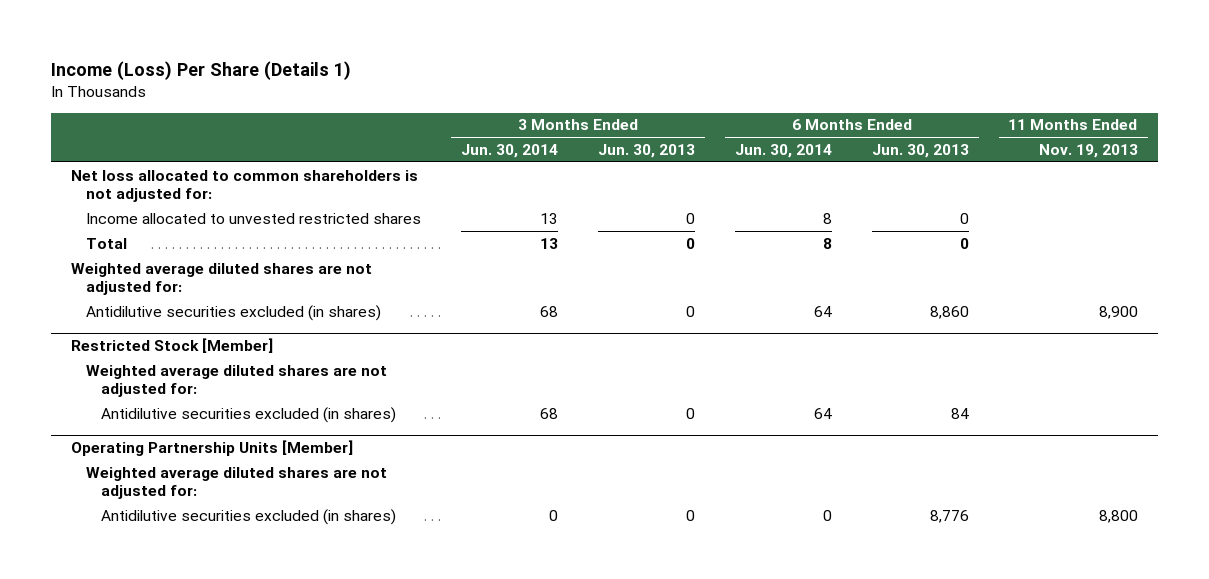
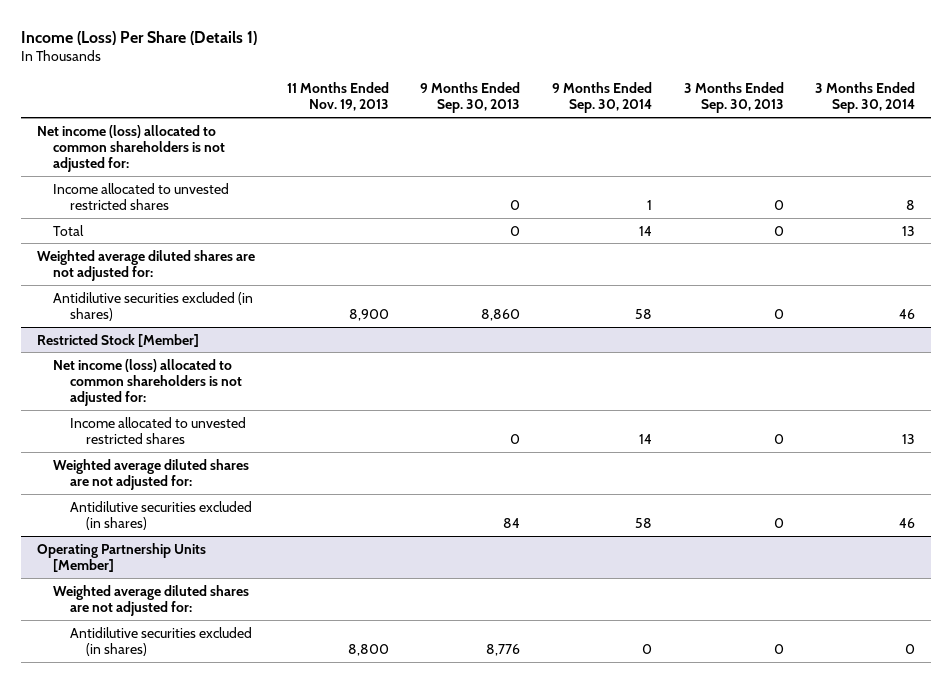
- | 3 Months Ended Jun. 30, 2014 | 3 Months Ended Jun. 30, 2013 | 6 Months Ended Jun. 30, 2014 | 6 Months Ended Jun. 30, 2013 | 11 Months Ended Nov. 19, 2013
+ | 11 Months Ended Nov. 19, 2013 | 9 Months Ended Sep. 30, 2013 | 9 Months Ended Sep. 30, 2014 | 3 Months Ended Sep. 30, 2013 | 3 Months Ended Sep. 30, 2014
- Net loss allocated to common shareholders is not adjusted for:
+ Net income (loss) allocated to common shareholders is not adjusted for:
@ Restricted Stock [Member]
+ Net income (loss) allocated to common shareholders is not adjusted for:
+ Income allocated to unvested restricted shares | | 0 | 14 | 0 | 13

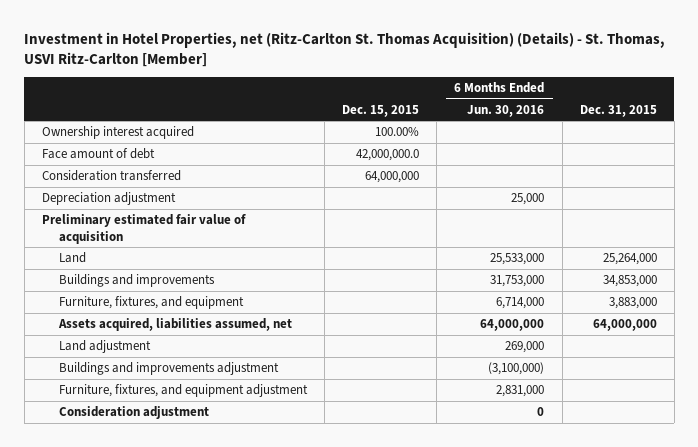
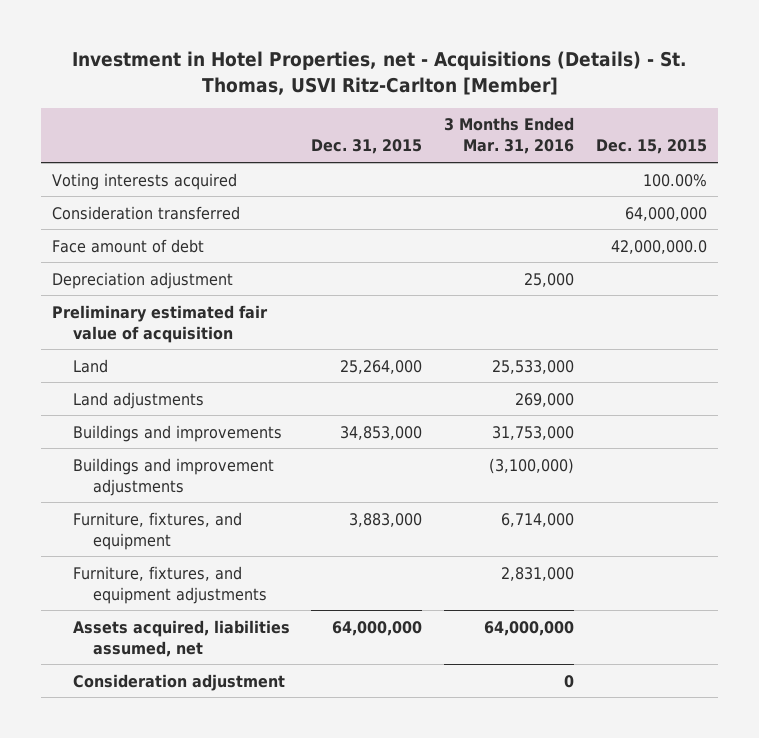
- Investment in Hotel Properties, net (Ritz-Carlton St. Thomas Acquisition) (Details) - St. Thomas, USVI Ritz-Carlton [Member]
+ Investment in Hotel Properties, net - Acquisitions (Details) - St. Thomas, USVI Ritz-Carlton [Member]
- | Dec. 15, 2015 | 6 Months Ended Jun. 30, 2016 | Dec. 31, 2015
+ | Dec. 31, 2015 | 3 Months Ended Mar. 31, 2016 | Dec. 15, 2015
- Ownership interest acquired | 100.00% | |
+ Voting interests acquired | | | 100.00%
moved down: Face amount of debt | | | 42,000,000.0
+ Land adjustments | | 269,000 |
+ Buildings and improvement adjustments | | (3,100,000) |
+ Furniture, fixtures, and equipment adjustments | | 2,831,000 |
- Land adjustment | | 269,000 |
- Buildings and improvements adjustment | | (3,100,000) |
- Furniture, fixtures, and equipment adjustment | | 2,831,000 |

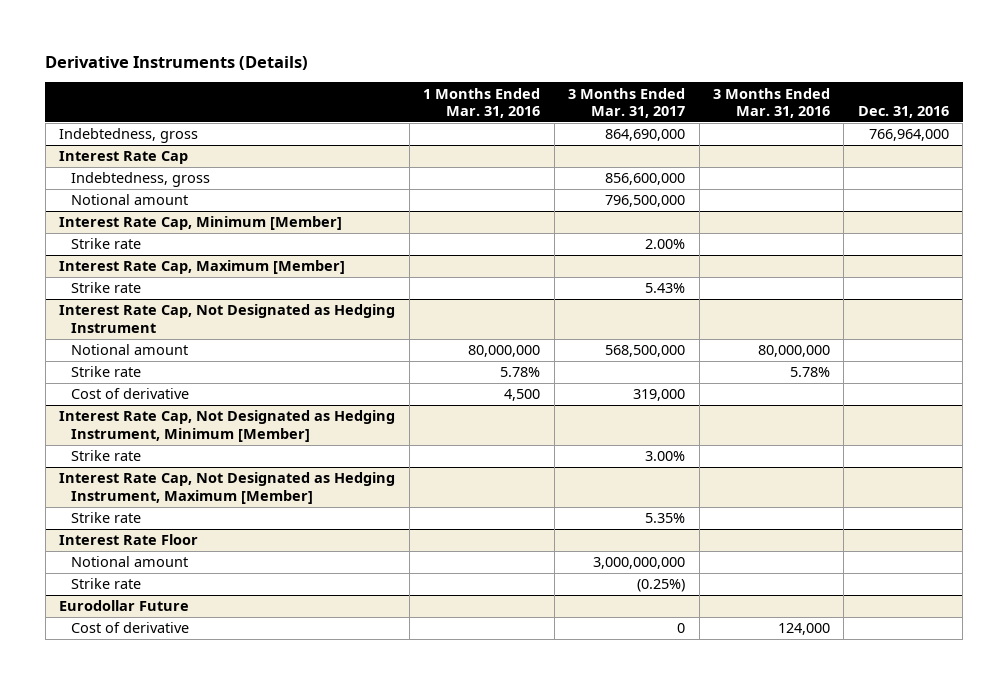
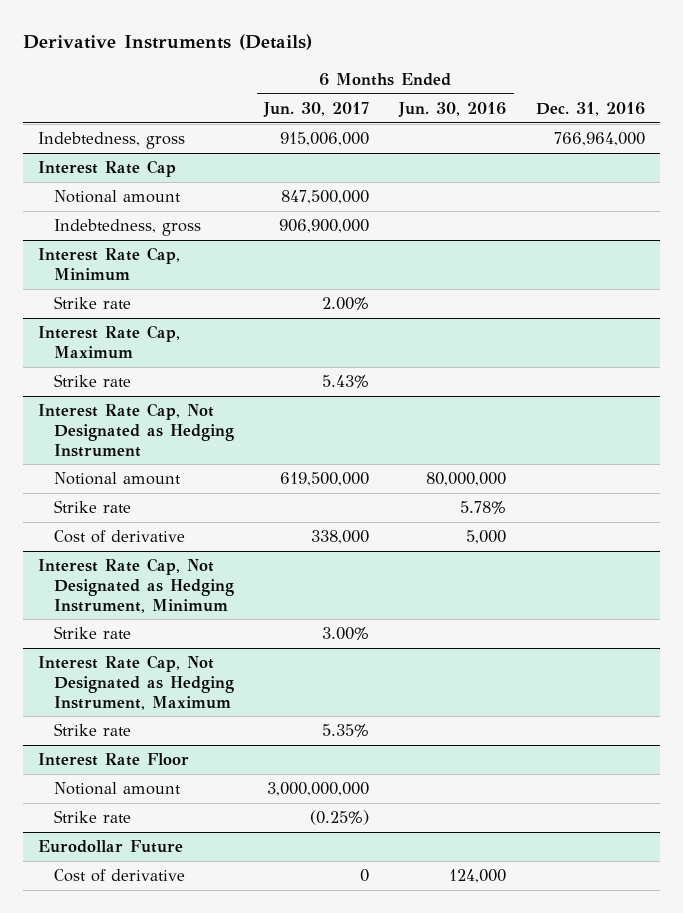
- | 1 Months Ended Mar. 31, 2016 | 3 Months Ended Mar. 31, 2017 | 3 Months Ended Mar. 31, 2016 | Dec. 31, 2016
+ | 6 Months Ended Jun. 30, 2017 | 6 Months Ended Jun. 30, 2016 | Dec. 31, 2016
- Interest Rate Cap, Minimum [Member]
@ Interest Rate Cap
moved down: Indebtedness, gross | 906,900,000 | |
+ Interest Rate Cap, Minimum
- Interest Rate Cap, Maximum [Member]
+ Interest Rate Cap, Maximum
- Interest Rate Cap, Not Designated as Hedging Instrument, Minimum [Member]
+ Interest Rate Cap, Not Designated as Hedging Instrument, Minimum
- Interest Rate Cap, Not Designated as Hedging Instrument, Maximum [Member]
+ Interest Rate Cap, Not Designated as Hedging Instrument, Maximum

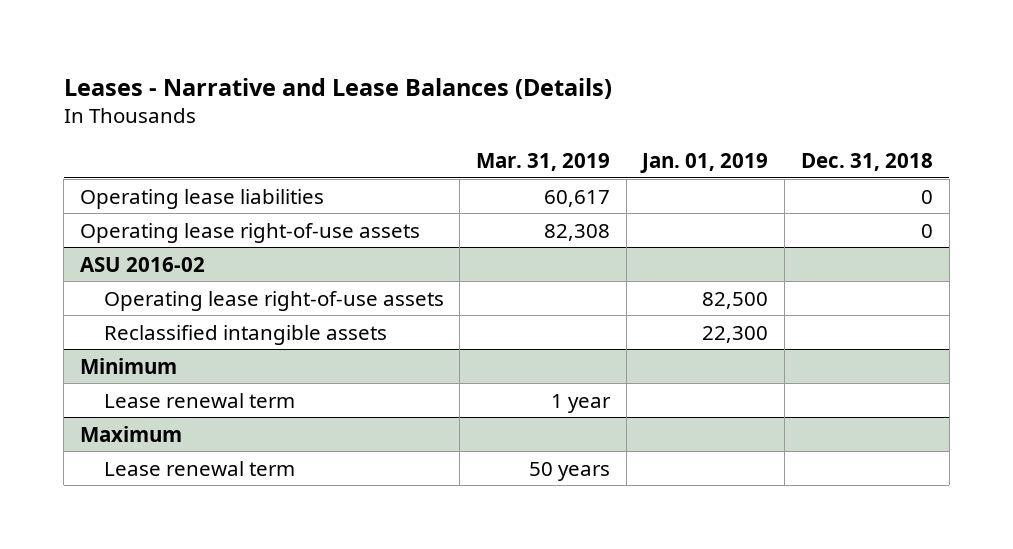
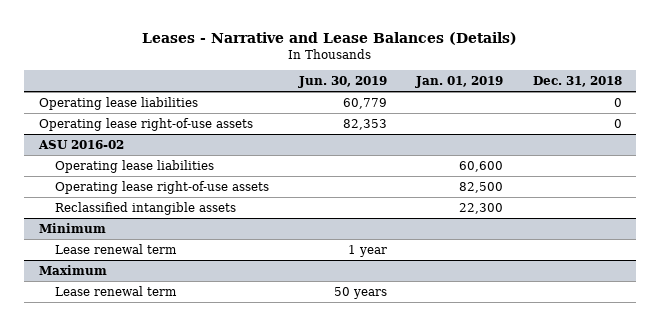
- | Mar. 31, 2019 | Jan. 01, 2019 | Dec. 31, 2018
+ | Jun. 30, 2019 | Jan. 01, 2019 | Dec. 31, 2018
@ ASU 2016-02
+ Operating lease liabilities | | 60,600 |

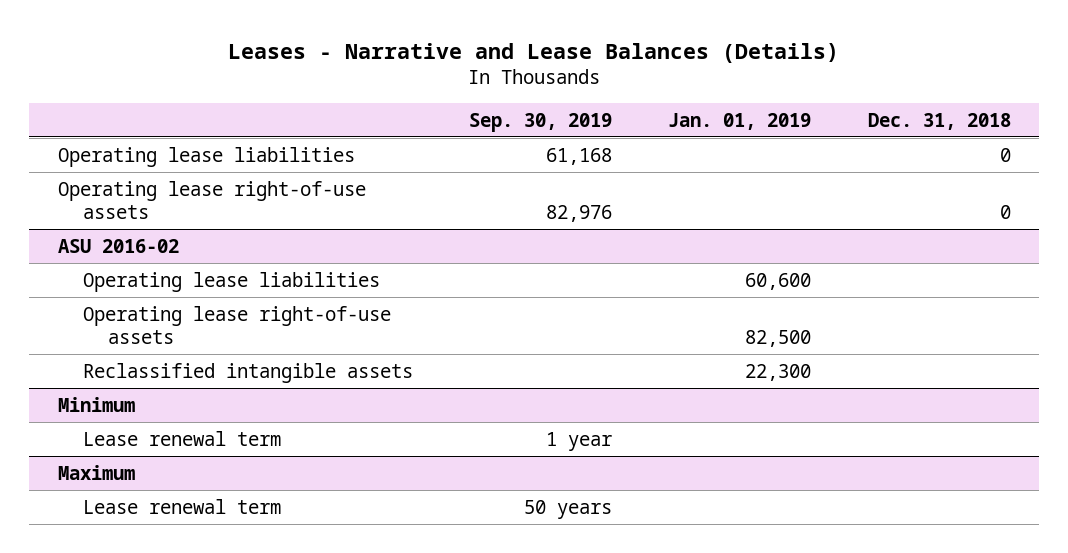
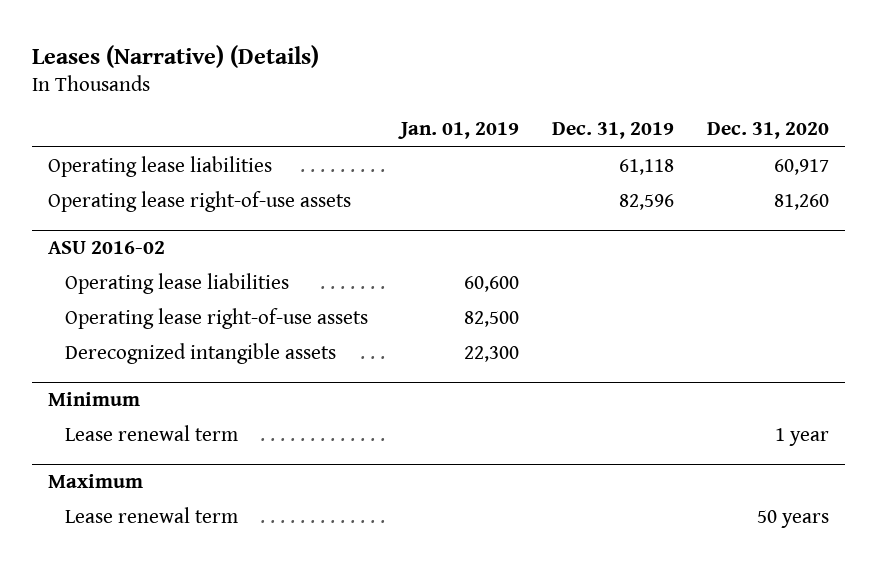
- Leases - Narrative and Lease Balances (Details)
+ Leases (Narrative) (Details)
- | Sep. 30, 2019 | Jan. 01, 2019 | Dec. 31, 2018
+ | Jan. 01, 2019 | Dec. 31, 2019 | Dec. 31, 2020
@ ASU 2016-02
- Reclassified intangible assets | | 22,300 |
+ Derecognized intangible assets | 22,300 | |

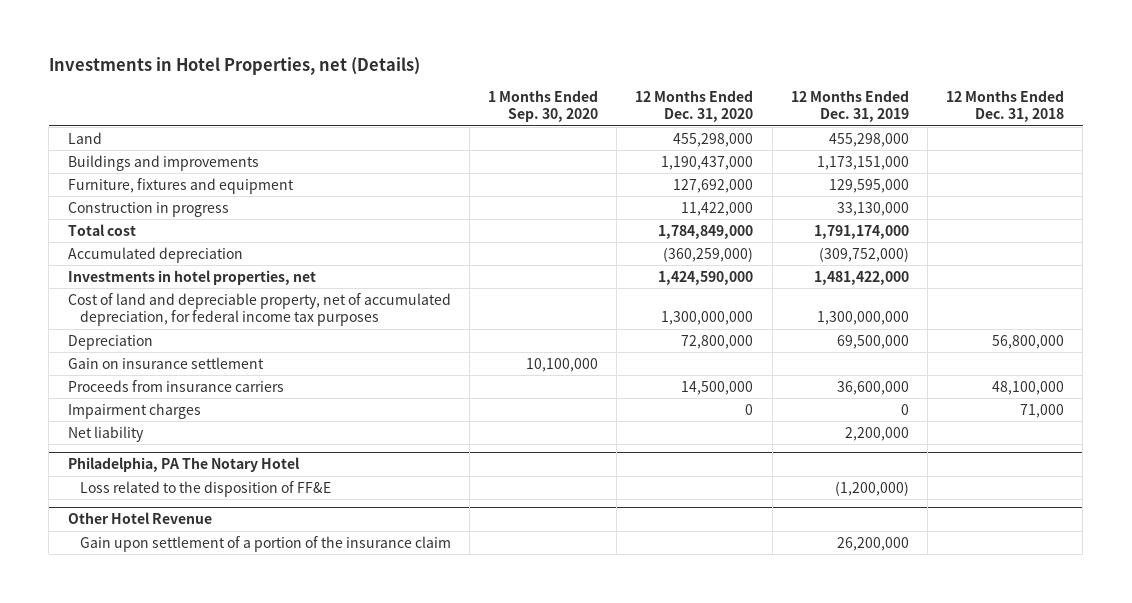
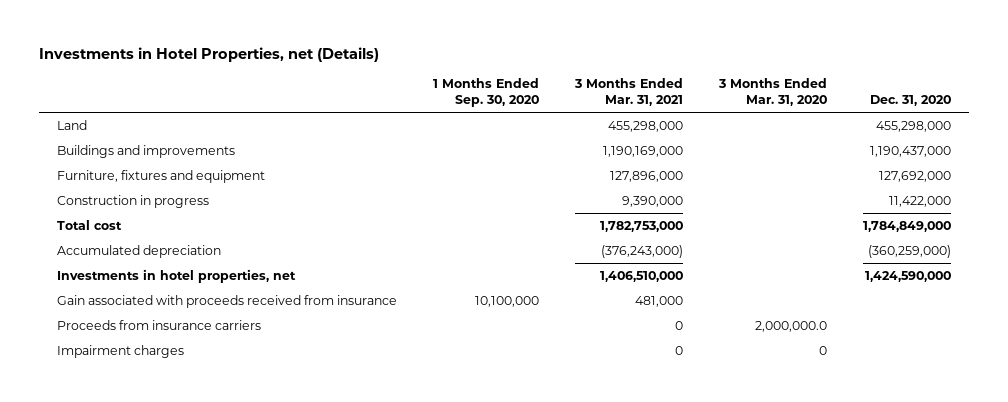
- | 1 Months Ended Sep. 30, 2020 | 12 Months Ended Dec. 31, 2020 | 12 Months Ended Dec. 31, 2019 | 12 Months Ended Dec. 31, 2018
+ | 1 Months Ended Sep. 30, 2020 | 3 Months Ended Mar. 31, 2021 | 3 Months Ended Mar. 31, 2020 | Dec. 31, 2020
- Cost of land and depreciable property, net of accumulated depreciation, for federal income tax purposes | | 1,300,000,000 | 1,300,000,000 |
- Depreciation | | 72,800,000 | 69,500,000 | 56,800,000
- Gain on insurance settlement | 10,100,000 | | |
+ Gain associated with proceeds received from insurance | 10,100,000 | 481,000 | |
- Net liability | | | 2,200,000 |
- Philadelphia, PA The Notary Hotel
- Loss related to the disposition of FF&E | | | (1,200,000) |
- Other Hotel Revenue
- Gain upon settlement of a portion of the insurance claim | | | 26,200,000 |

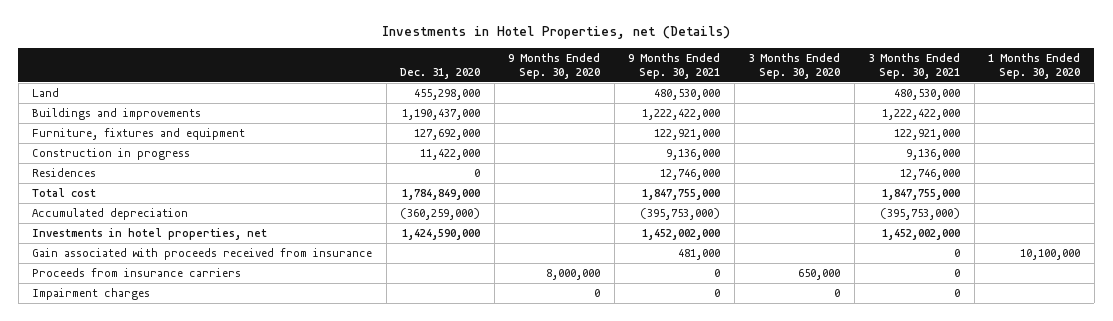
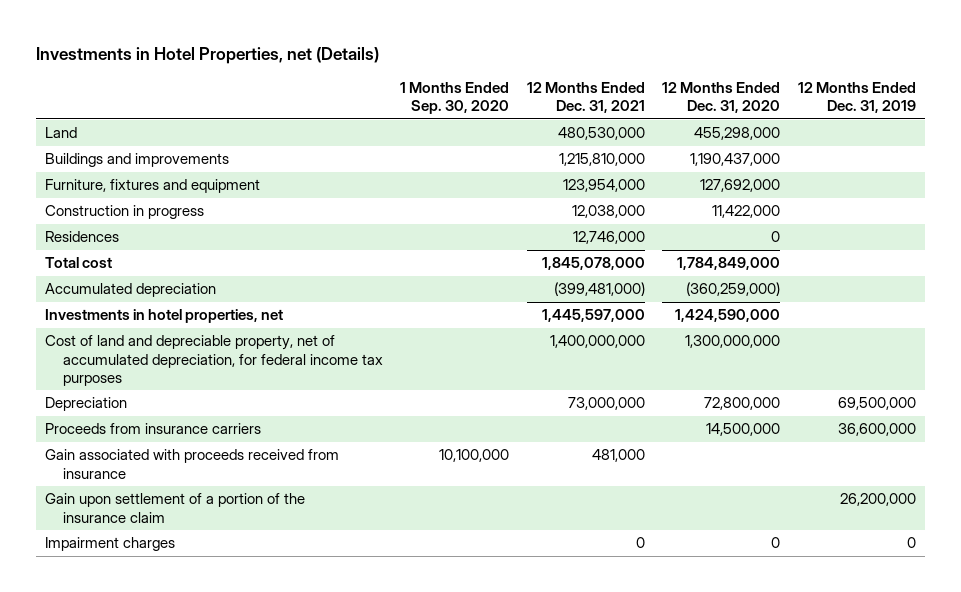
- | Dec. 31, 2020 | 9 Months Ended Sep. 30, 2020 | 9 Months Ended Sep. 30, 2021 | 3 Months Ended Sep. 30, 2020 | 3 Months Ended Sep. 30, 2021 | 1 Months Ended Sep. 30, 2020
+ | 1 Months Ended Sep. 30, 2020 | 12 Months Ended Dec. 31, 2021 | 12 Months Ended Dec. 31, 2020 | 12 Months Ended Dec. 31, 2019
+ Cost of land and depreciable property, net of accumulated depreciation, for federal income tax purposes | | 1,400,000,000 | 1,300,000,000 |
+ Depreciation | | 73,000,000 | 72,800,000 | 69,500,000
moved down: Gain associated with proceeds received from insurance | 10,100,000 | 481,000 | |
+ Gain upon settlement of a portion of the insurance claim | | | | 26,200,000

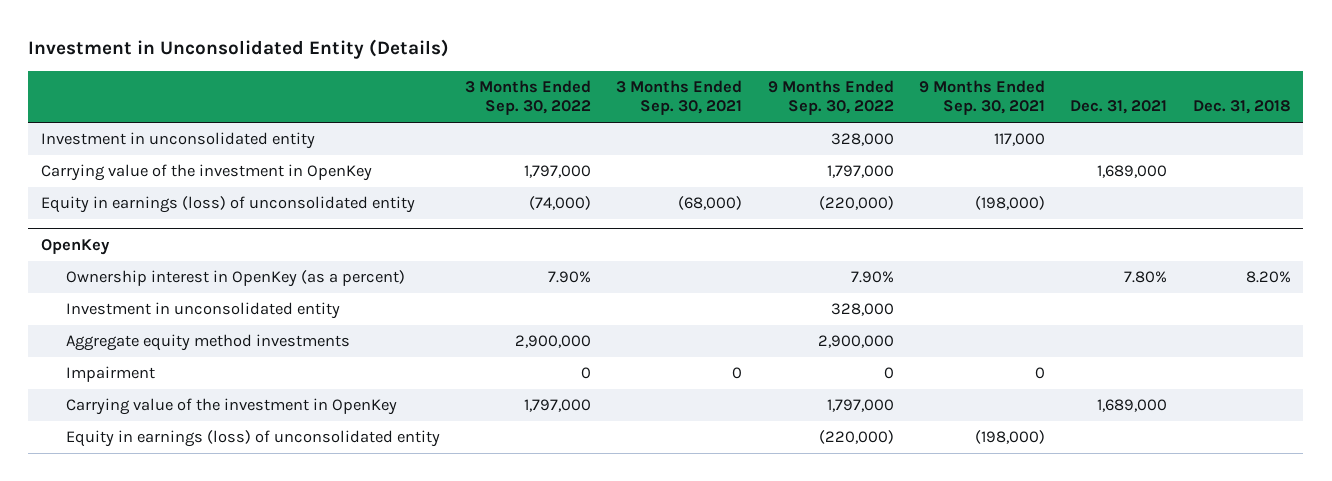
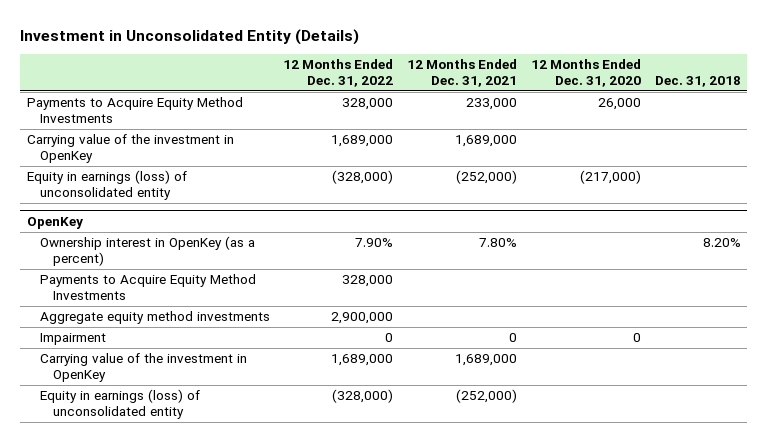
- | 3 Months Ended Sep. 30, 2022 | 3 Months Ended Sep. 30, 2021 | 9 Months Ended Sep. 30, 2022 | 9 Months Ended Sep. 30, 2021 | Dec. 31, 2021 | Dec. 31, 2018
+ | 12 Months Ended Dec. 31, 2022 | 12 Months Ended Dec. 31, 2021 | 12 Months Ended Dec. 31, 2020 | Dec. 31, 2018
- Investment in unconsolidated entity | | | 328,000 | 117,000 | |
+ Payments to Acquire Equity Method Investments | 328,000 | 233,000 | 26,000 |
@ OpenKey
- Investment in unconsolidated entity | | | 328,000 | | |
+ Payments to Acquire Equity Method Investments | 328,000 | | |

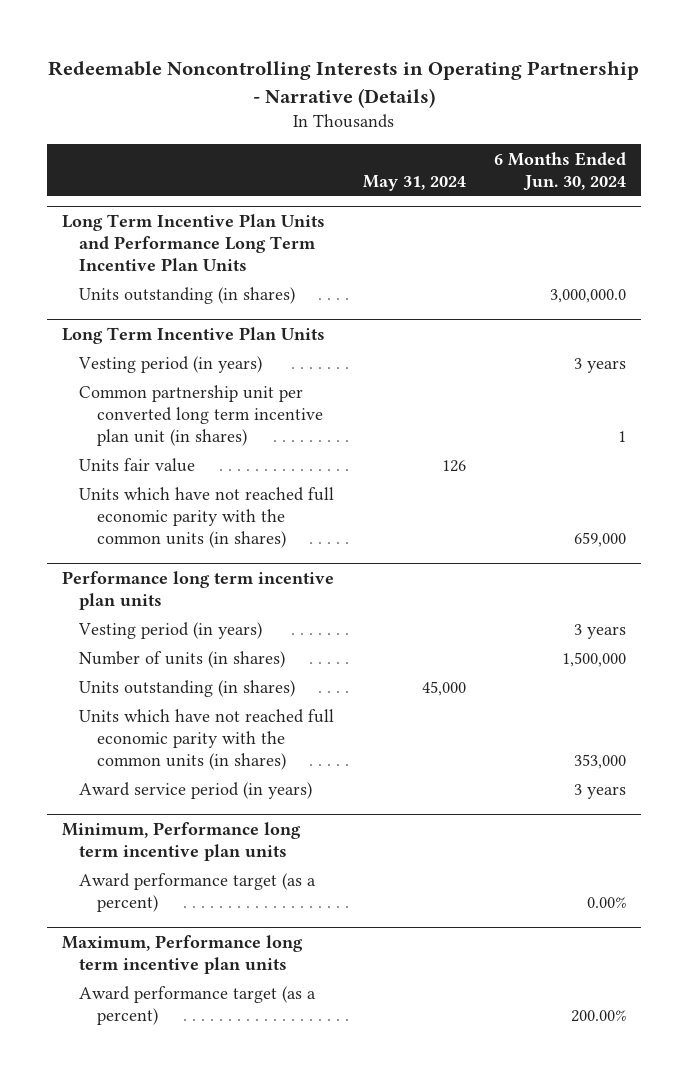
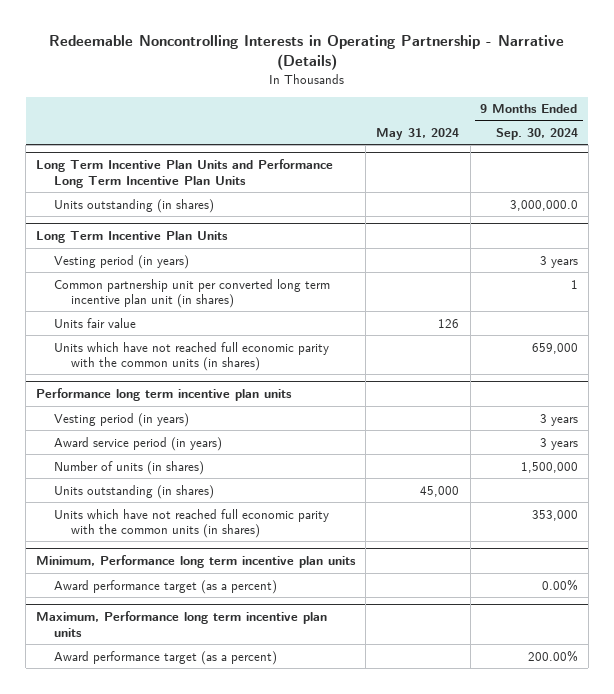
- | May 31, 2024 | 6 Months Ended Jun. 30, 2024
+ | May 31, 2024 | 9 Months Ended Sep. 30, 2024
@ Performance long term incentive plan units
moved up: Award service period (in years) | | 3 years

